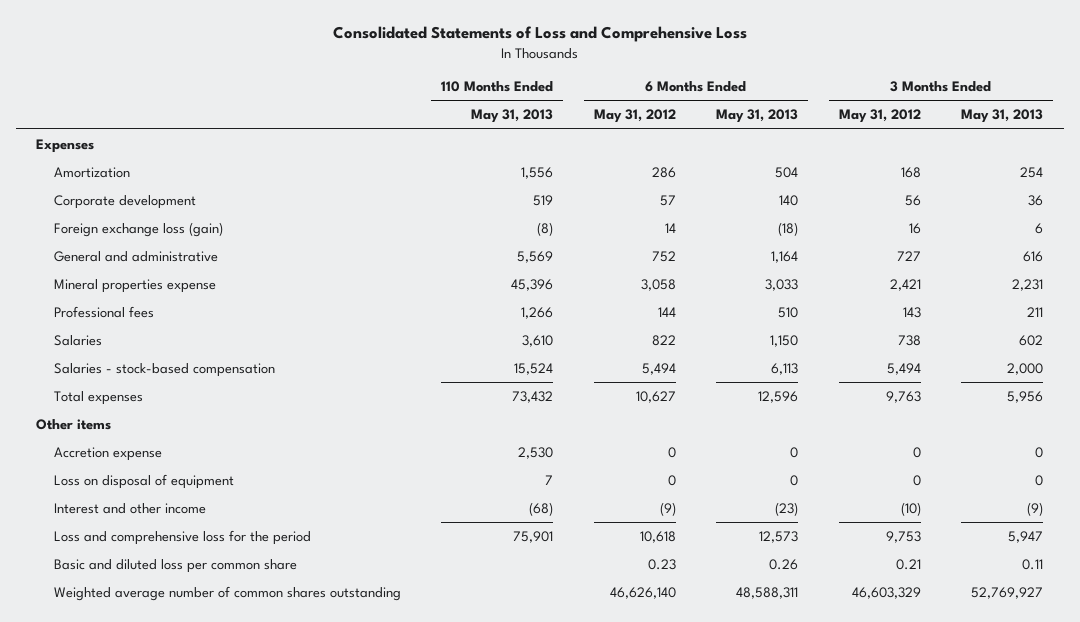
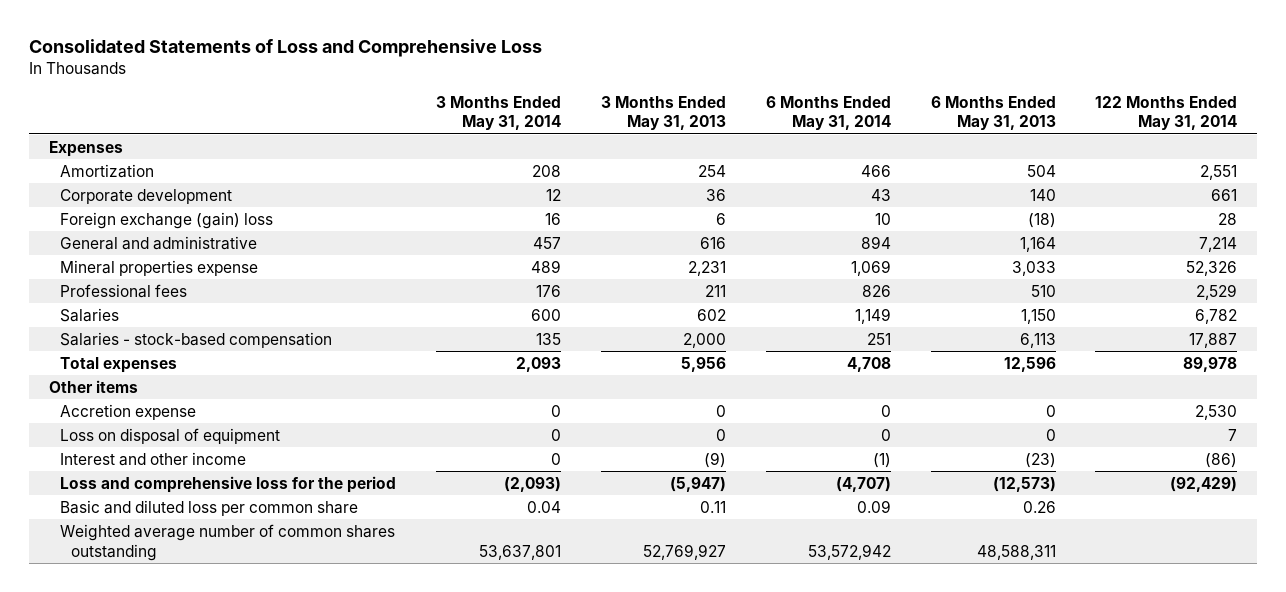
- | 110 Months Ended May 31, 2013 | 6 Months Ended May 31, 2012 | 6 Months Ended May 31, 2013 | 3 Months Ended May 31, 2012 | 3 Months Ended May 31, 2013
+ | 3 Months Ended May 31, 2014 | 3 Months Ended May 31, 2013 | 6 Months Ended May 31, 2014 | 6 Months Ended May 31, 2013 | 122 Months Ended May 31, 2014
- Foreign exchange loss (gain) | (8) | 14 | (18) | 16 | 6
+ Foreign exchange (gain) loss | 16 | 6 | 10 | (18) | 28
- Loss and comprehensive loss for the period | 75,901 | 10,618 | 12,573 | 9,753 | 5,947
+ Loss and comprehensive loss for the period | (2,093) | (5,947) | (4,707) | (12,573) | (92,429)

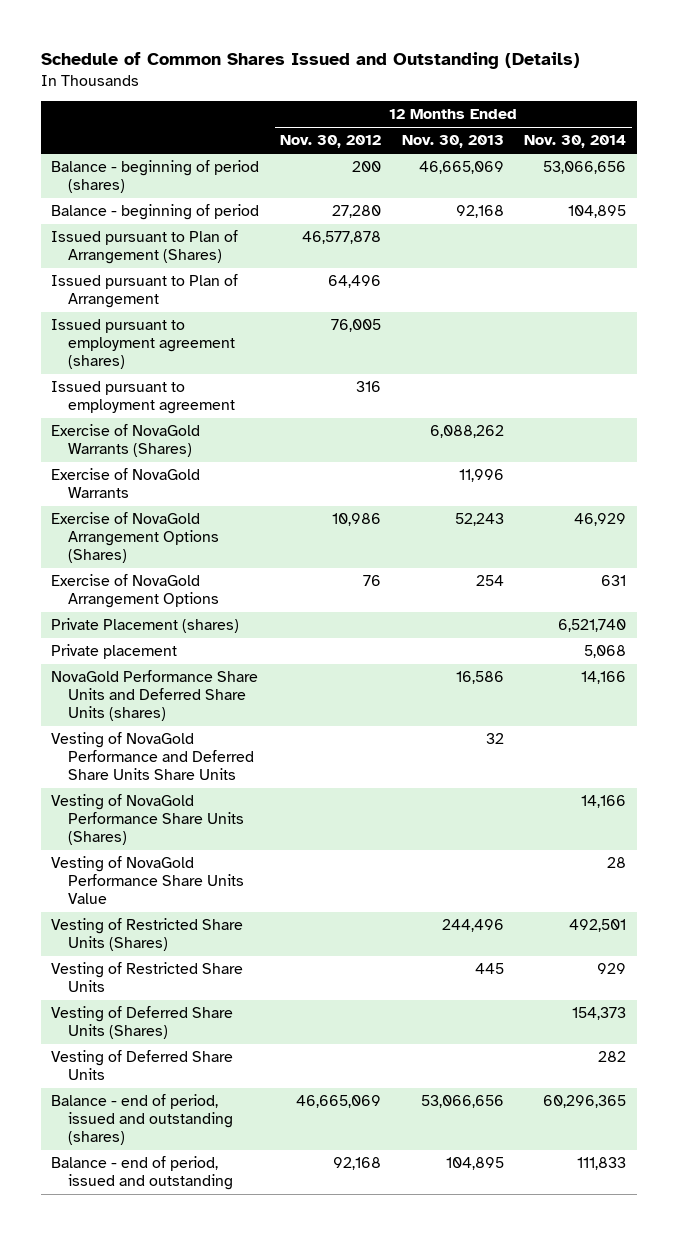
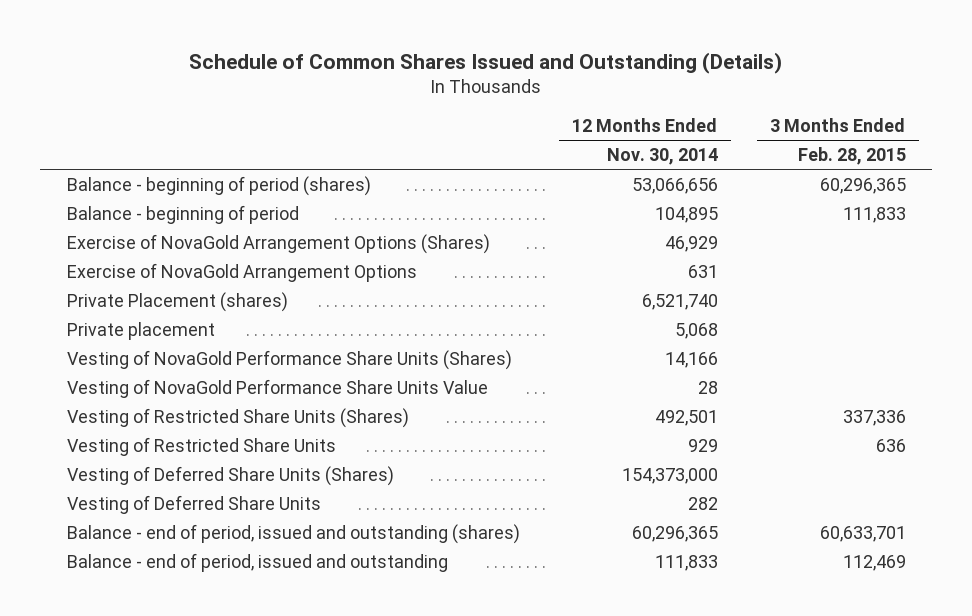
- | 12 Months Ended Nov. 30, 2012 | 12 Months Ended Nov. 30, 2013 | 12 Months Ended Nov. 30, 2014
+ | 12 Months Ended Nov. 30, 2014 | 3 Months Ended Feb. 28, 2015
- Issued pursuant to Plan of Arrangement (Shares) | 46,577,878 | |
- Issued pursuant to Plan of Arrangement | 64,496 | |
- Issued pursuant to employment agreement (shares) | 76,005 | |
- Issued pursuant to employment agreement | 316 | |
- Exercise of NovaGold Warrants (Shares) | | 6,088,262 |
- Exercise of NovaGold Warrants | | 11,996 |
- NovaGold Performance Share Units and Deferred Share Units (shares) | | 16,586 | 14,166
- Vesting of NovaGold Performance and Deferred Share Units Share Units | | 32 |
- Vesting of Deferred Share Units (Shares) | | | 154,373
+ Vesting of Deferred Share Units (Shares) | 154,373,000 |

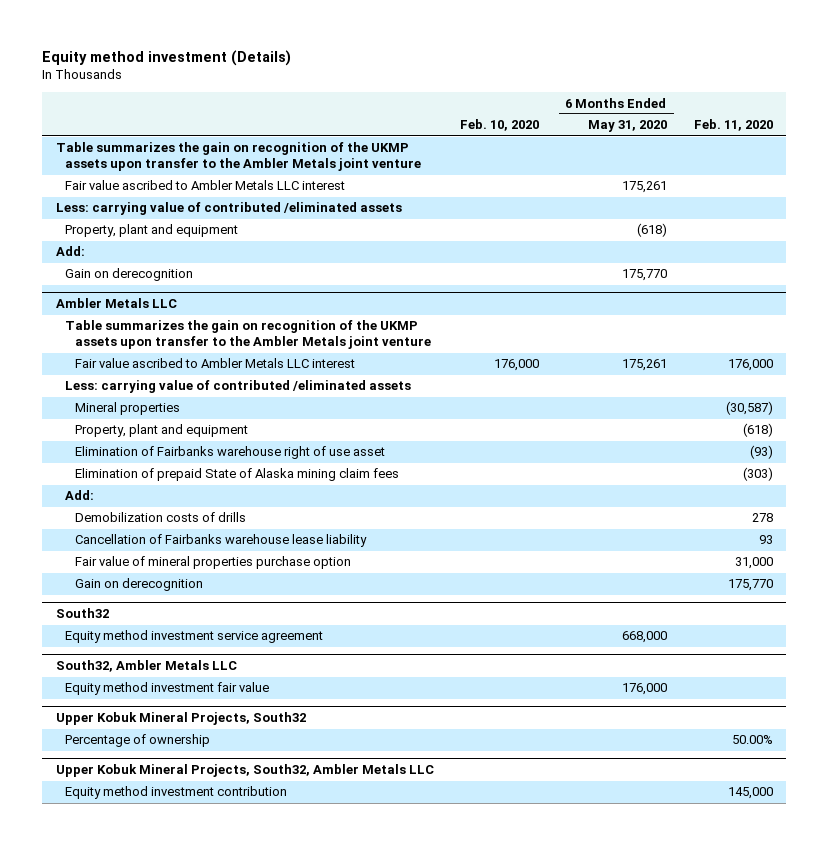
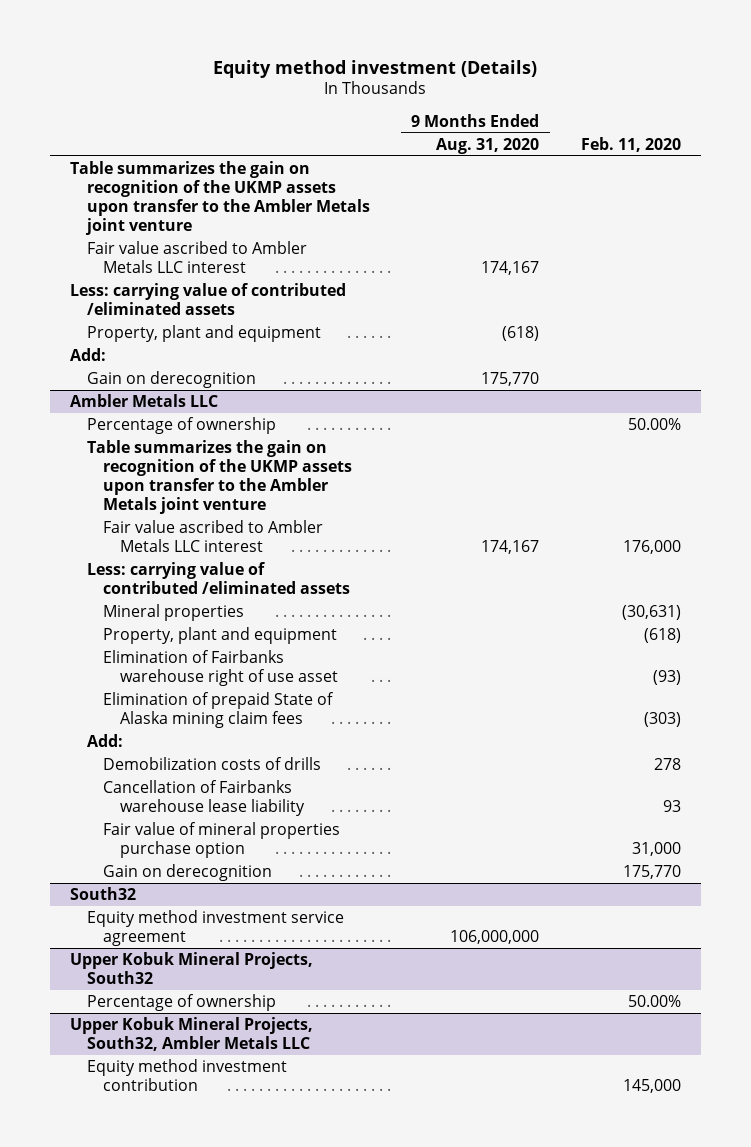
- | Feb. 10, 2020 | 6 Months Ended May 31, 2020 | Feb. 11, 2020
+ | 9 Months Ended Aug. 31, 2020 | Feb. 11, 2020
@ Ambler Metals LLC
+ Percentage of ownership | | 50.00%
- Mineral properties | | | (30,587)
+ Mineral properties | | (30,631)
- South32, Ambler Metals LLC
- Equity method investment fair value | | 176,000 |

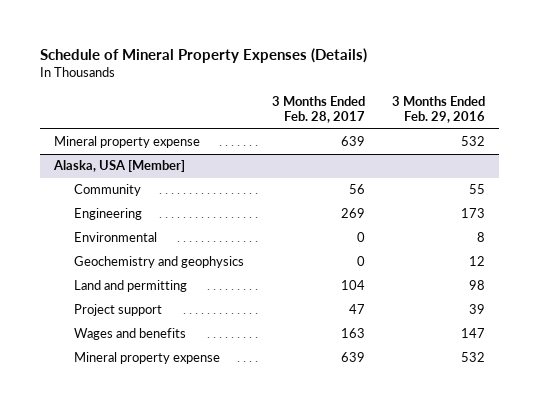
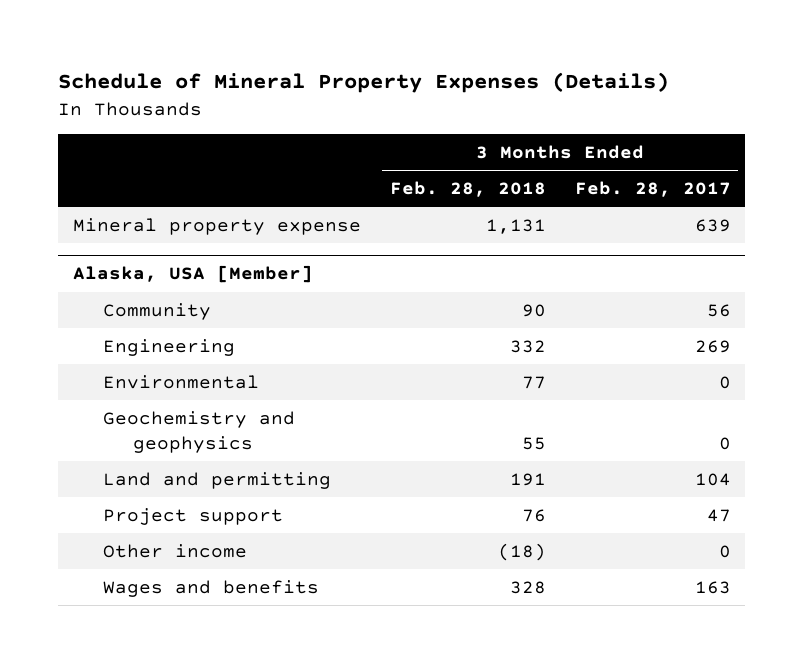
- | 3 Months Ended Feb. 28, 2017 | 3 Months Ended Feb. 29, 2016
+ | 3 Months Ended Feb. 28, 2018 | 3 Months Ended Feb. 28, 2017
@ Alaska, USA [Member]
+ Other income | (18) | 0
- Mineral property expense | 639 | 532

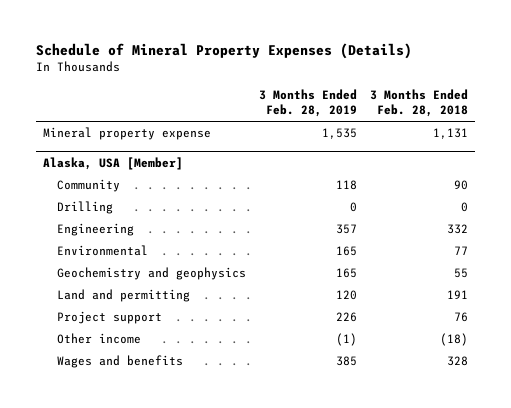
- | 3 Months Ended Feb. 28, 2018 | 3 Months Ended Feb. 28, 2017
+ | 3 Months Ended Feb. 28, 2019 | 3 Months Ended Feb. 28, 2018
@ Alaska, USA [Member]
+ Drilling | 0 | 0

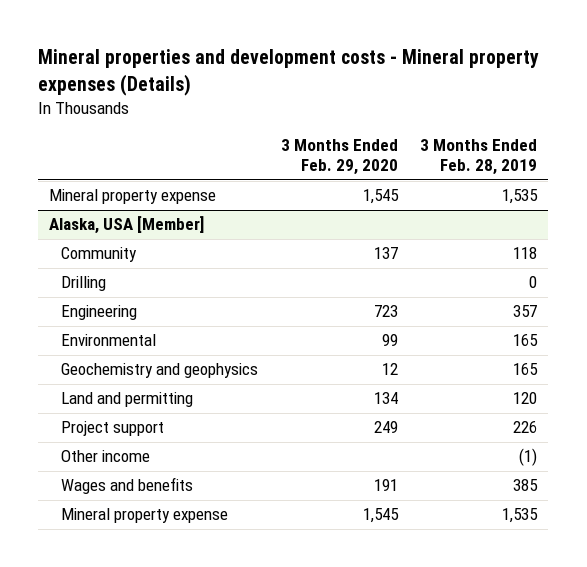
- Schedule of Mineral Property Expenses (Details)
+ Mineral properties and development costs - Mineral property expenses (Details)
- | 3 Months Ended Feb. 28, 2019 | 3 Months Ended Feb. 28, 2018
+ | 3 Months Ended Feb. 29, 2020 | 3 Months Ended Feb. 28, 2019
@ Alaska, USA [Member]
+ Mineral property expense | 1,545 | 1,535

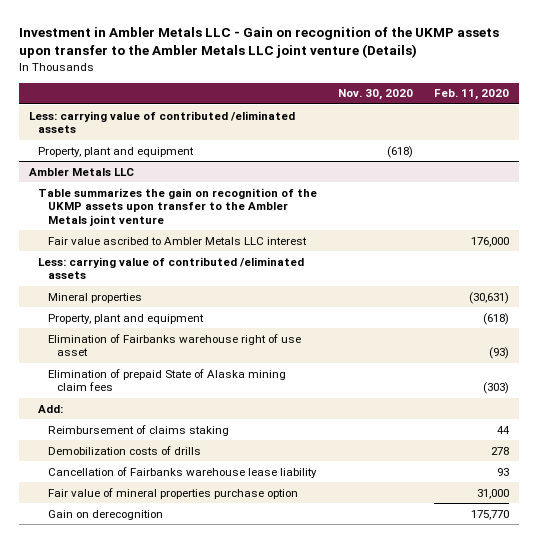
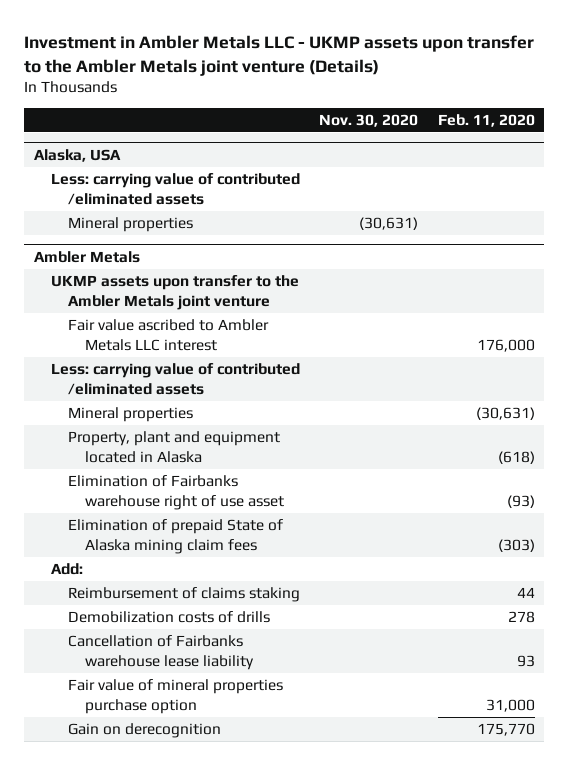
- Investment in Ambler Metals LLC - Gain on recognition of the UKMP assets upon transfer to the Ambler Metals LLC joint venture (Details)
+ Investment in Ambler Metals LLC - UKMP assets upon transfer to the Ambler Metals joint venture (Details)
+ Alaska, USA
- Property, plant and equipment | (618) |
- Ambler Metals LLC
- Table summarizes the gain on recognition of the UKMP assets upon transfer to the Ambler Metals joint venture
+ Mineral properties | (30,631) |
+ Ambler Metals
+ UKMP assets upon transfer to the Ambler Metals joint venture
- Property, plant and equipment | | (618)
+ Property, plant and equipment located in Alaska | | (618)

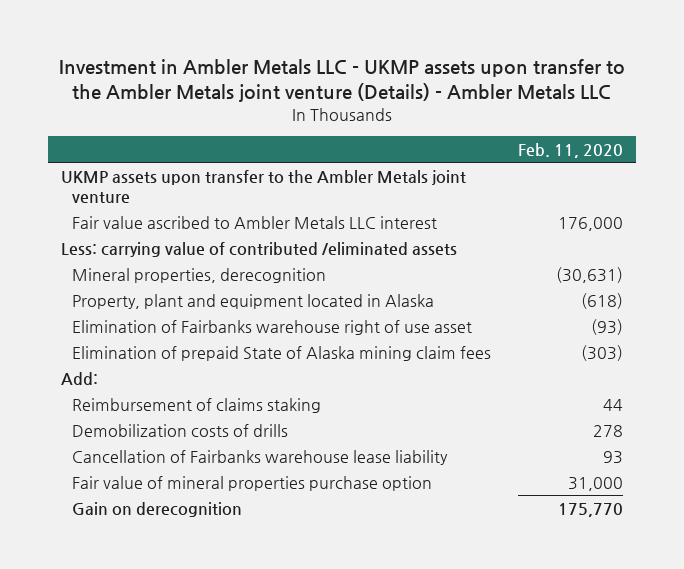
- Investment in Ambler Metals LLC - UKMP assets upon transfer to the Ambler Metals joint venture (Details)
+ Investment in Ambler Metals LLC - UKMP assets upon transfer to the Ambler Metals joint venture (Details) - Ambler Metals LLC
- | Nov. 30, 2020 | Feb. 11, 2020
+ | Feb. 11, 2020
- Alaska, USA
- Less: carrying value of contributed /eliminated assets
- Mineral properties | (30,631) |
- Ambler Metals
- Mineral properties | | (30,631)
+ Mineral properties, derecognition | (30,631)

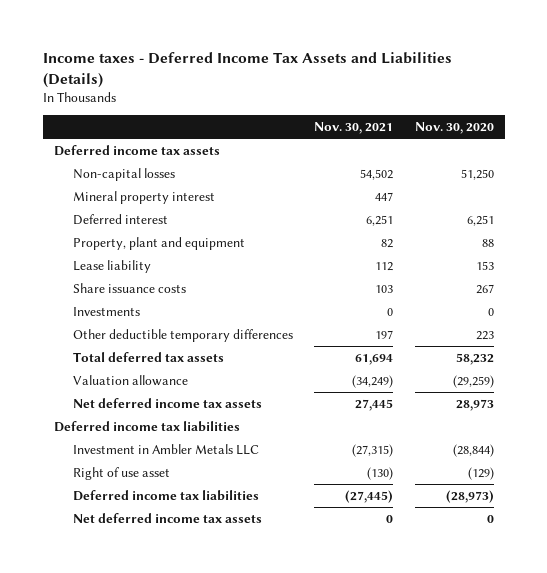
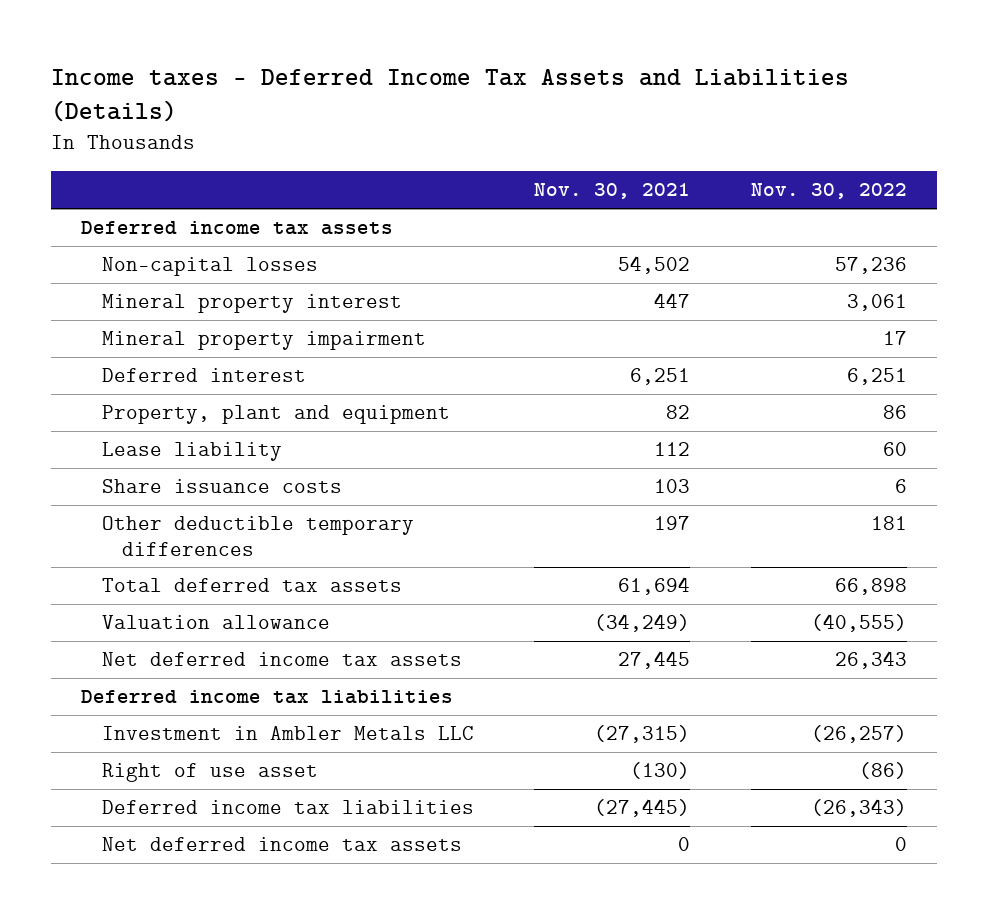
- | Nov. 30, 2021 | Nov. 30, 2020
+ | Nov. 30, 2021 | Nov. 30, 2022
+ Mineral property impairment | | 17
- Investments | 0 | 0

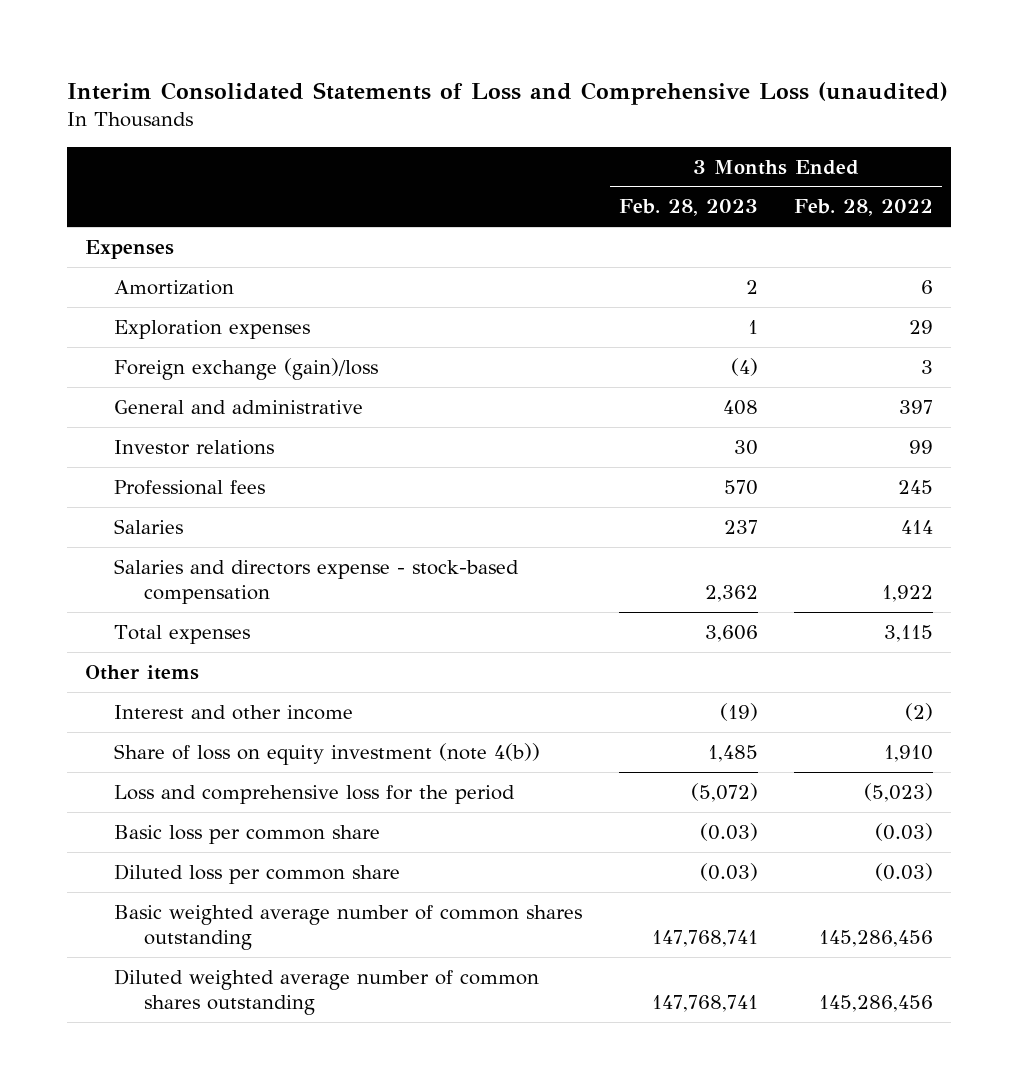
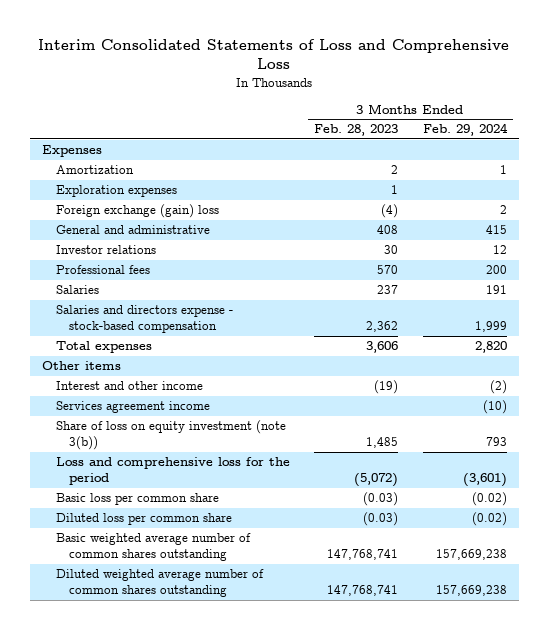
- Interim Consolidated Statements of Loss and Comprehensive Loss (unaudited)
+ Interim Consolidated Statements of Loss and Comprehensive Loss
- | 3 Months Ended Feb. 28, 2023 | 3 Months Ended Feb. 28, 2022
+ | 3 Months Ended Feb. 28, 2023 | 3 Months Ended Feb. 29, 2024
- Foreign exchange (gain)/loss | (4) | 3
+ Foreign exchange (gain) loss | (4) | 2
- Share of loss on equity investment (note 4(b)) | 1,485 | 1,910
+ Services agreement income | | (10)
+ Share of loss on equity investment (note 3(b)) | 1,485 | 793

